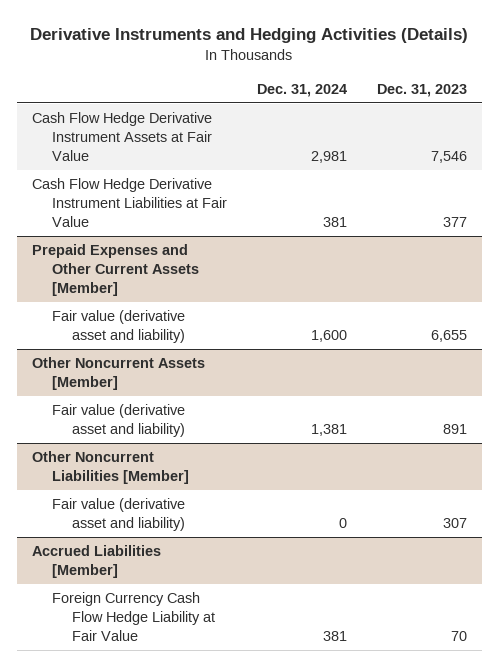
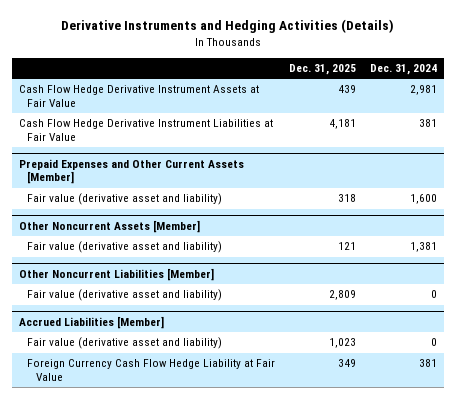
- | Dec. 31, 2024 | Dec. 31, 2023
+ | Dec. 31, 2025 | Dec. 31, 2024
@ Accrued Liabilities [Member]
+ Fair value (derivative asset and liability) | 1,023 | 0

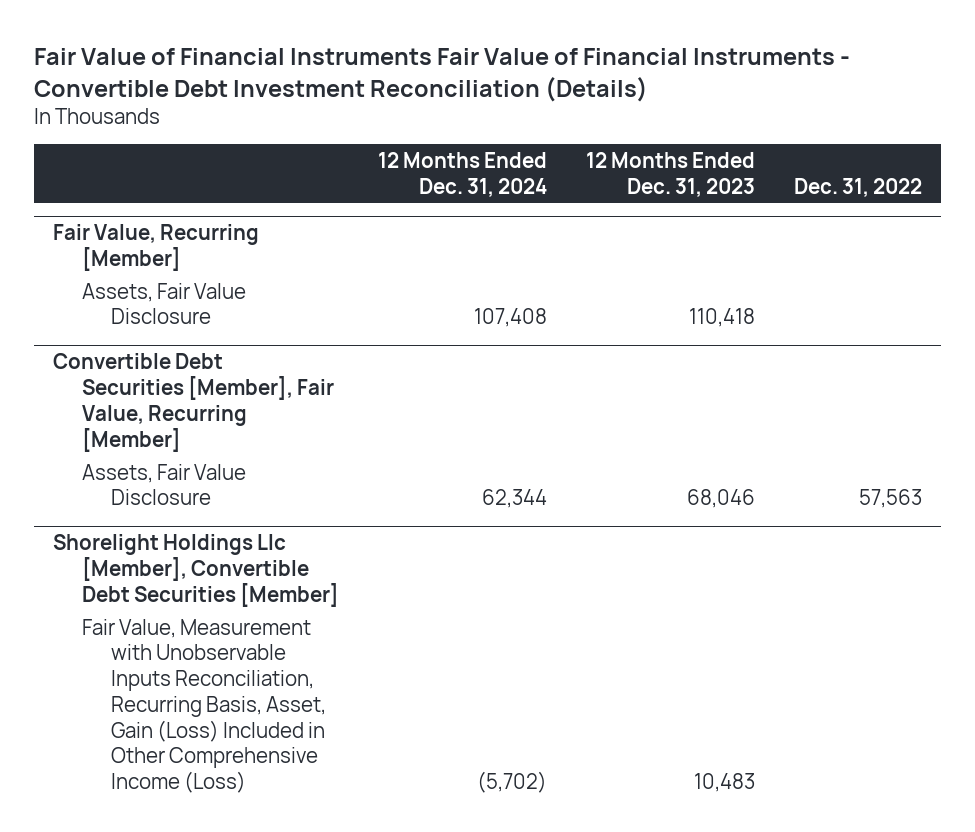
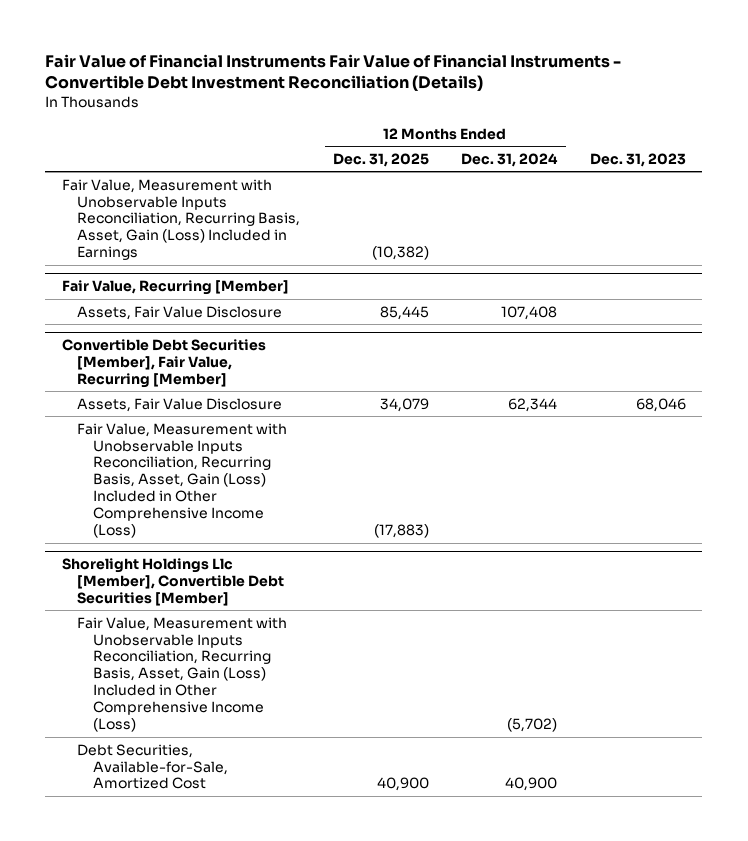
- | 12 Months Ended Dec. 31, 2024 | 12 Months Ended Dec. 31, 2023 | Dec. 31, 2022
+ | 12 Months Ended Dec. 31, 2025 | 12 Months Ended Dec. 31, 2024 | Dec. 31, 2023
+ Fair Value, Measurement with Unobservable Inputs Reconciliation, Recurring Basis, Asset, Gain (Loss) Included in Earnings | (10,382) | |
@ Convertible Debt Securities [Member], Fair Value, Recurring [Member]
+ Fair Value, Measurement with Unobservable Inputs Reconciliation, Recurring Basis, Asset, Gain (Loss) Included in Other Comprehensive Income (Loss) | (17,883) | |
@ Shorelight Holdings Llc [Member], Convertible Debt Securities [Member]
+ Debt Securities, Available-for-Sale, Amortized Cost | 40,900 | 40,900 |

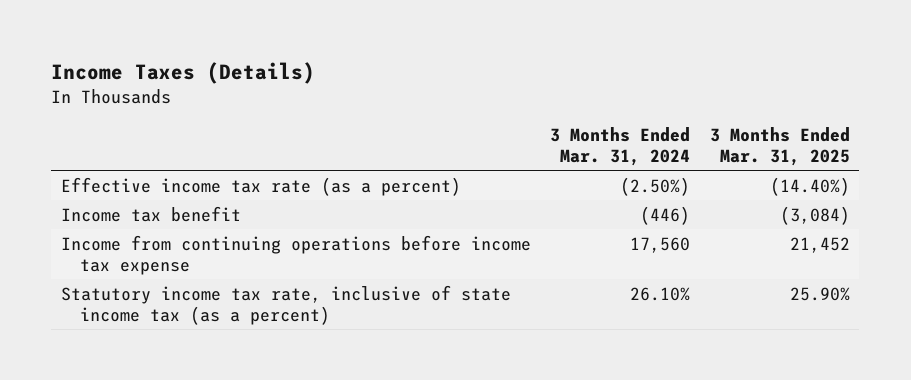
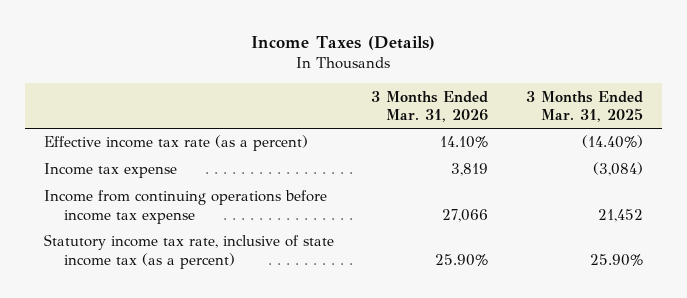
- | 3 Months Ended Mar. 31, 2024 | 3 Months Ended Mar. 31, 2025
+ | 3 Months Ended Mar. 31, 2026 | 3 Months Ended Mar. 31, 2025
- Income tax benefit | (446) | (3,084)
+ Income tax expense | 3,819 | (3,084)

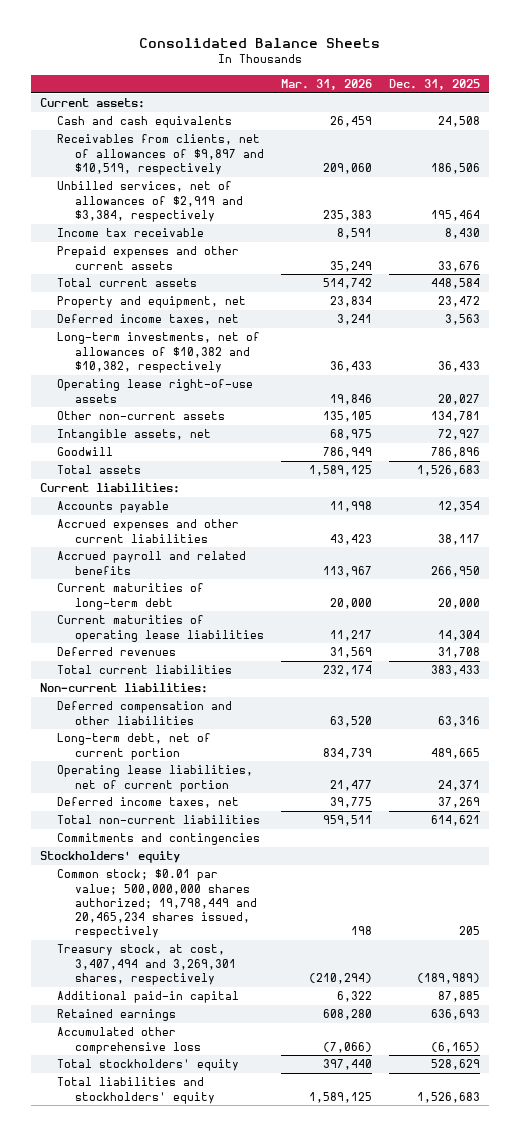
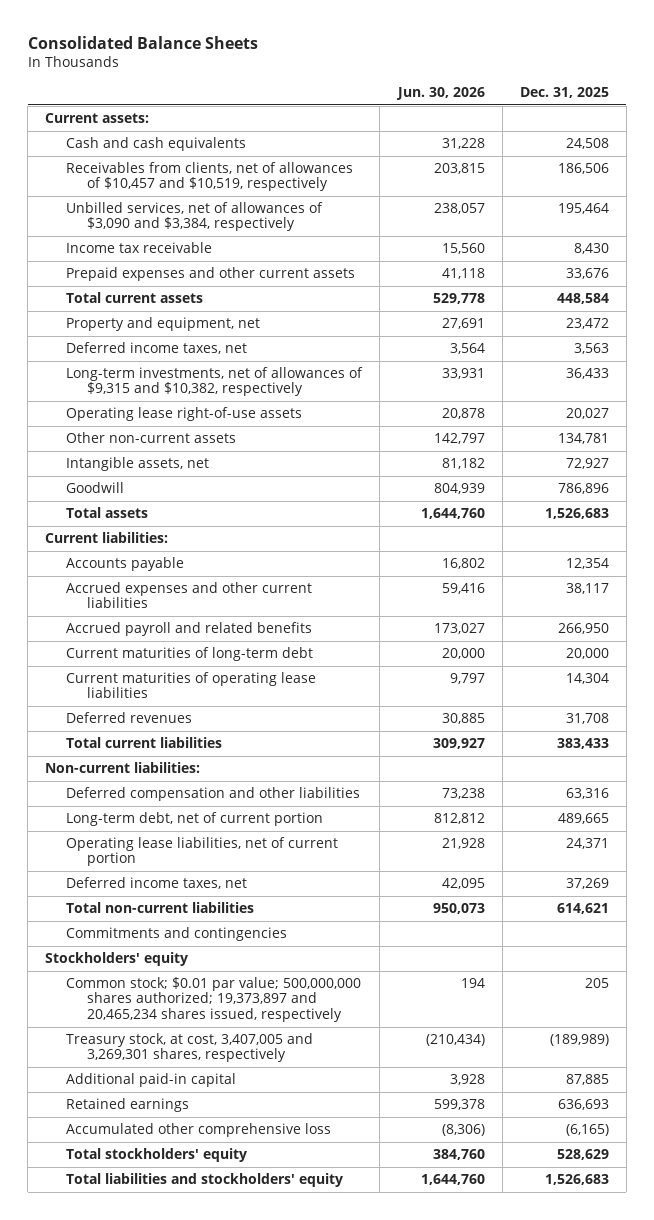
- | Mar. 31, 2026 | Dec. 31, 2025
+ | Jun. 30, 2026 | Dec. 31, 2025
- Receivables from clients, net of allowances of $9,897 and $10,519, respectively | 209,060 | 186,506
- Unbilled services, net of allowances of $2,919 and $3,384, respectively | 235,383 | 195,464
+ Receivables from clients, net of allowances of $10,457 and $10,519, respectively | 203,815 | 186,506
+ Unbilled services, net of allowances of $3,090 and $3,384, respectively | 238,057 | 195,464
- Long-term investments, net of allowances of $10,382 and $10,382, respectively | 36,433 | 36,433
+ Long-term investments, net of allowances of $9,315 and $10,382, respectively | 33,931 | 36,433
- Common stock; $0.01 par value; 500,000,000 shares authorized; 19,798,449 and 20,465,234 shares issued, respectively | 198 | 205
- Treasury stock, at cost, 3,407,494 and 3,269,301 shares, respectively | (210,294) | (189,989)
+ Common stock; $0.01 par value; 500,000,000 shares authorized; 19,373,897 and 20,465,234 shares issued, respectively | 194 | 205
+ Treasury stock, at cost, 3,407,005 and 3,269,301 shares, respectively | (210,434) | (189,989)

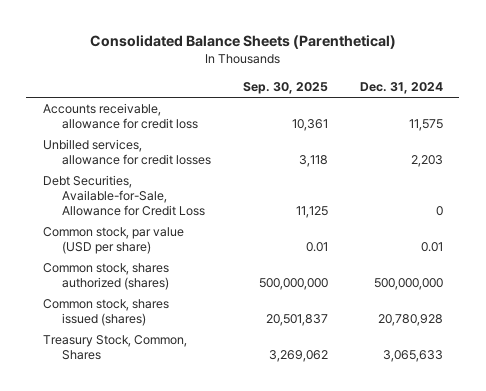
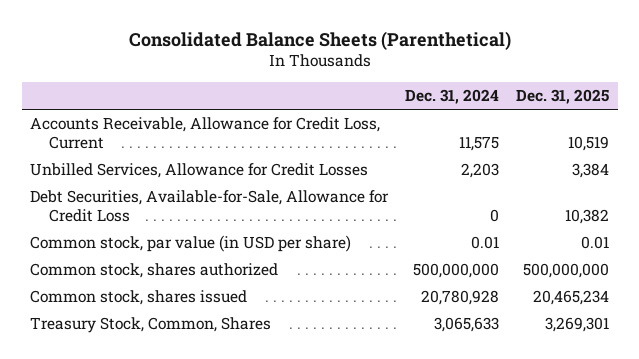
- | Sep. 30, 2025 | Dec. 31, 2024
+ | Dec. 31, 2024 | Dec. 31, 2025
- Accounts receivable, allowance for credit loss | 10,361 | 11,575
- Unbilled services, allowance for credit losses | 3,118 | 2,203
+ Accounts Receivable, Allowance for Credit Loss, Current | 11,575 | 10,519
+ Unbilled Services, Allowance for Credit Losses | 2,203 | 3,384
- Common stock, par value (USD per share) | 0.01 | 0.01
- Common stock, shares authorized (shares) | 500,000,000 | 500,000,000
- Common stock, shares issued (shares) | 20,501,837 | 20,780,928
+ Common stock, par value (in USD per share) | 0.01 | 0.01
+ Common stock, shares authorized | 500,000,000 | 500,000,000
+ Common stock, shares issued | 20,780,928 | 20,465,234

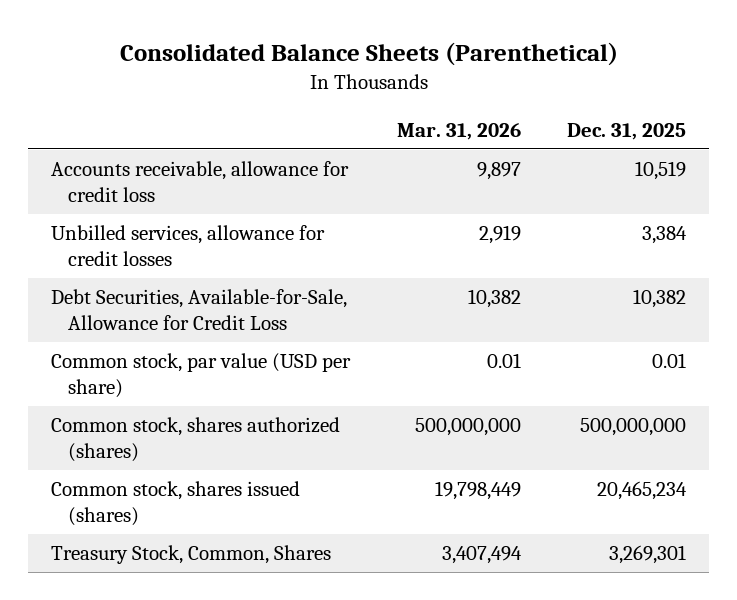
- | Dec. 31, 2024 | Dec. 31, 2025
+ | Mar. 31, 2026 | Dec. 31, 2025
- Accounts Receivable, Allowance for Credit Loss, Current | 11,575 | 10,519
- Unbilled Services, Allowance for Credit Losses | 2,203 | 3,384
+ Accounts receivable, allowance for credit loss | 9,897 | 10,519
+ Unbilled services, allowance for credit losses | 2,919 | 3,384
- Common stock, par value (in USD per share) | 0.01 | 0.01
- Common stock, shares authorized | 500,000,000 | 500,000,000
- Common stock, shares issued | 20,780,928 | 20,465,234
+ Common stock, par value (USD per share) | 0.01 | 0.01
+ Common stock, shares authorized (shares) | 500,000,000 | 500,000,000
+ Common stock, shares issued (shares) | 19,798,449 | 20,465,234

